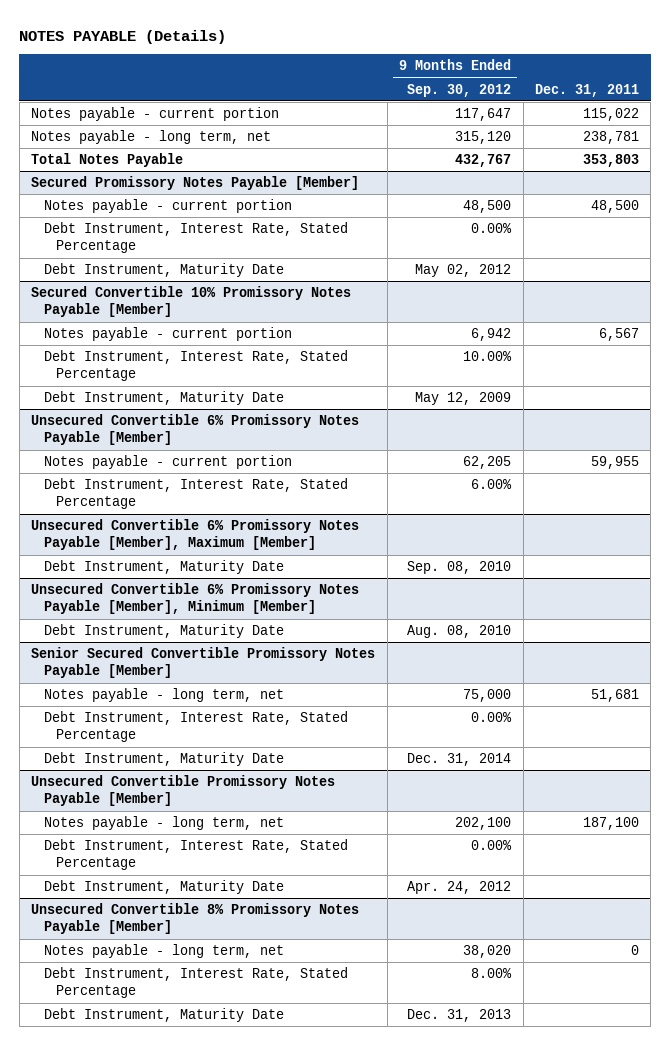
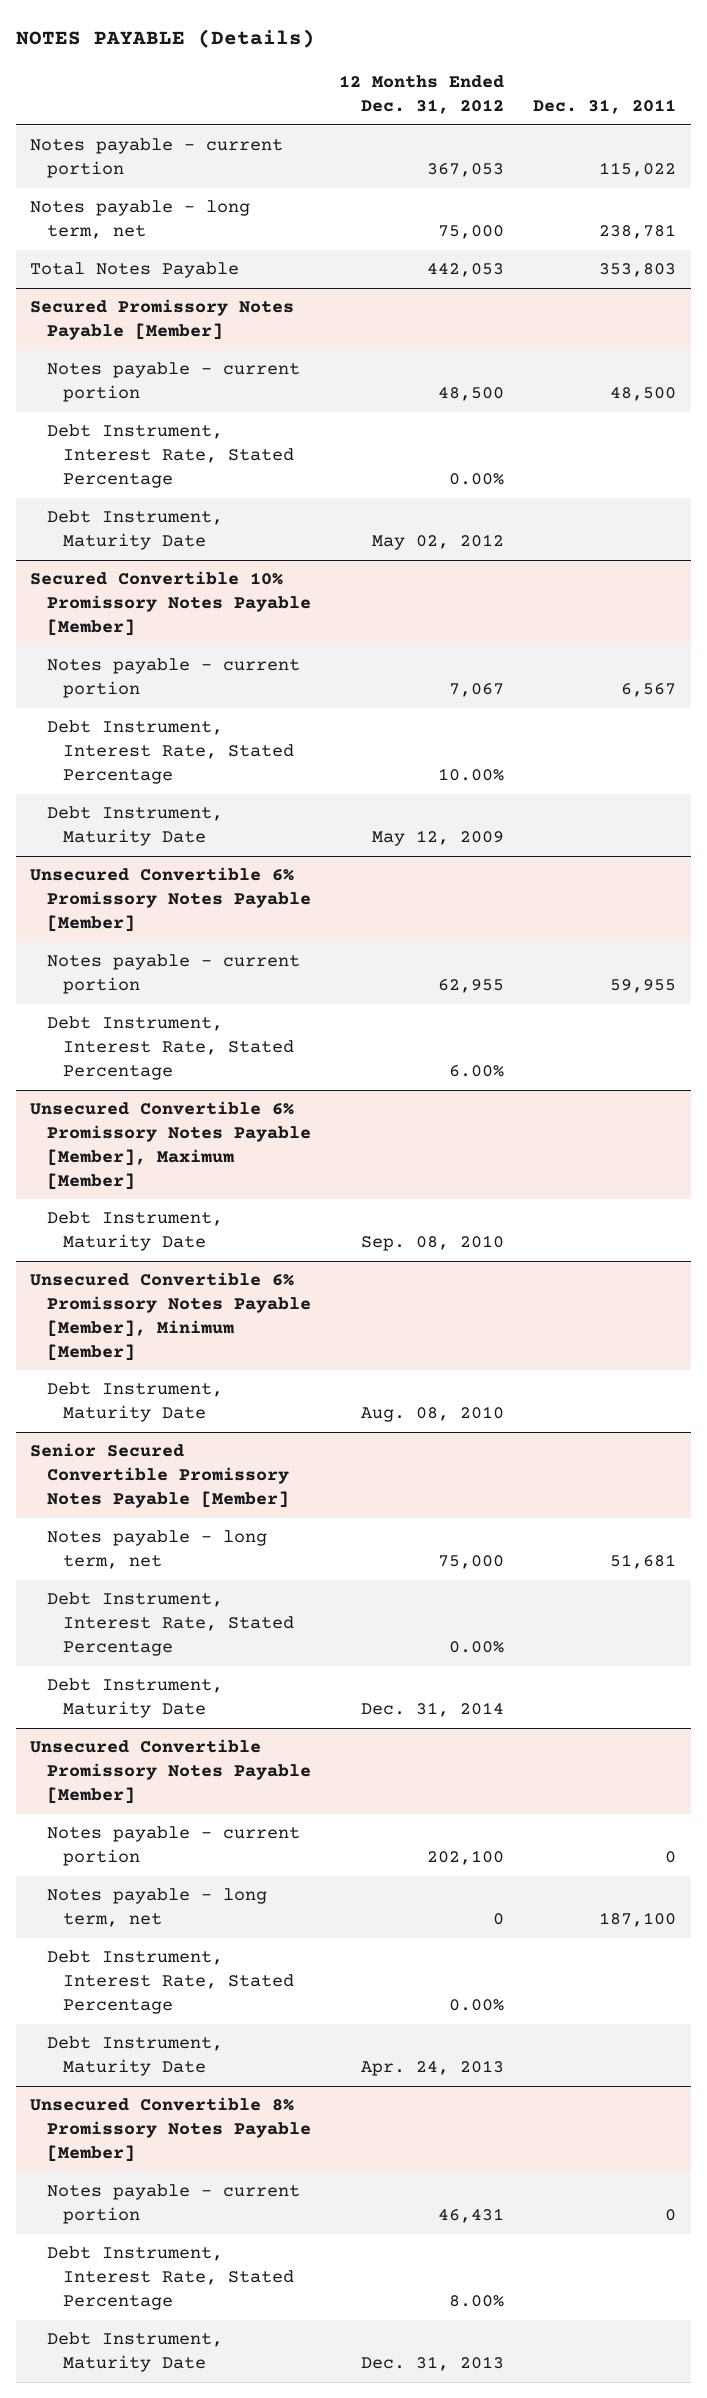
- | 9 Months Ended Sep. 30, 2012 | Dec. 31, 2011
+ | 12 Months Ended Dec. 31, 2012 | Dec. 31, 2011
@ Unsecured Convertible Promissory Notes Payable [Member]
+ Notes payable - current portion | 202,100 | 0
@ Unsecured Convertible 8% Promissory Notes Payable [Member]
- Notes payable - long term, net | 38,020 | 0
+ Notes payable - current portion | 46,431 | 0

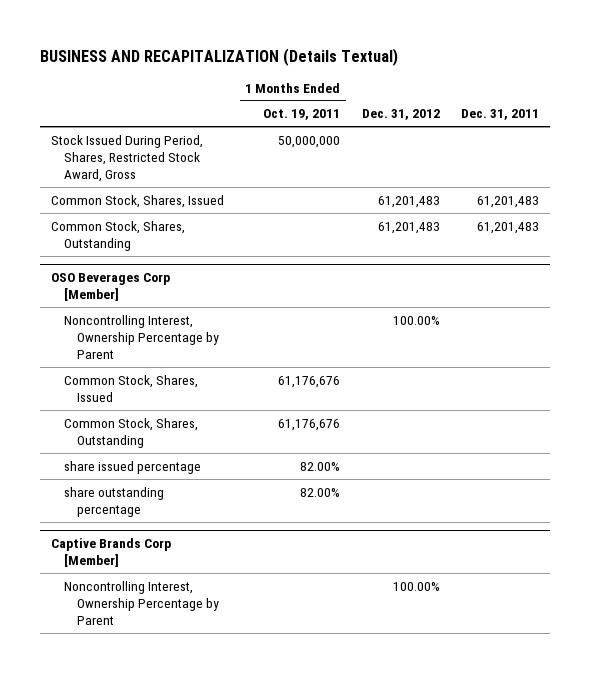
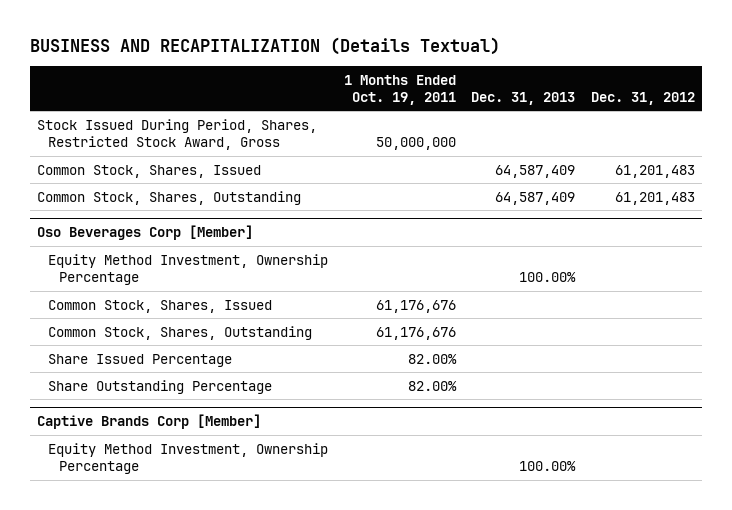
- | 1 Months Ended Oct. 19, 2011 | Dec. 31, 2012 | Dec. 31, 2011
+ | 1 Months Ended Oct. 19, 2011 | Dec. 31, 2013 | Dec. 31, 2012
- OSO Beverages Corp [Member]
- Noncontrolling Interest, Ownership Percentage by Parent | | 100.00% |
+ Oso Beverages Corp [Member]
+ Equity Method Investment, Ownership Percentage | | 100.00% |
- share issued percentage | 82.00% | |
- share outstanding percentage | 82.00% | |
+ Share Issued Percentage | 82.00% | |
+ Share Outstanding Percentage | 82.00% | |
@ Captive Brands Corp [Member]
- Noncontrolling Interest, Ownership Percentage by Parent | | 100.00% |
+ Equity Method Investment, Ownership Percentage | | 100.00% |

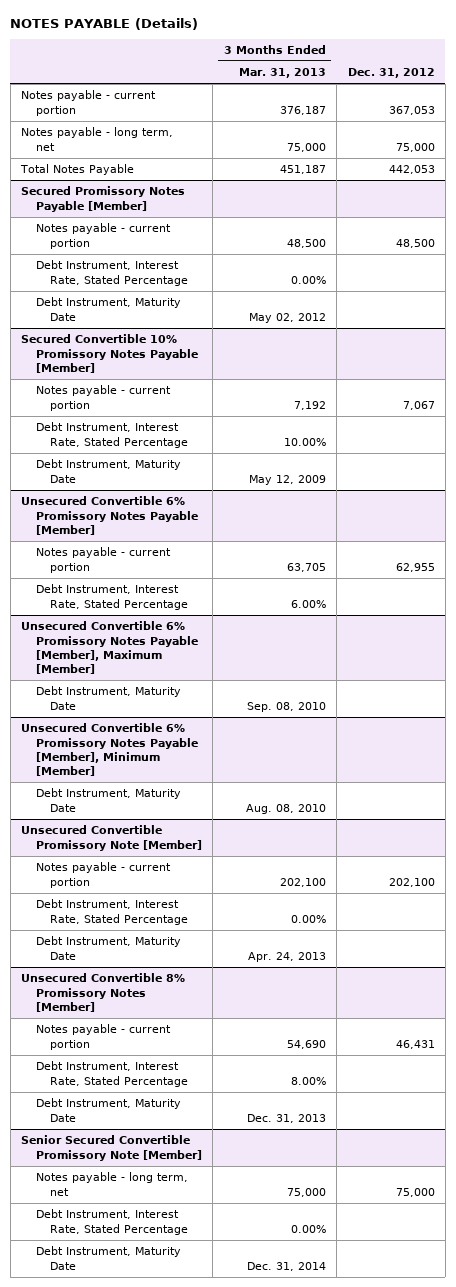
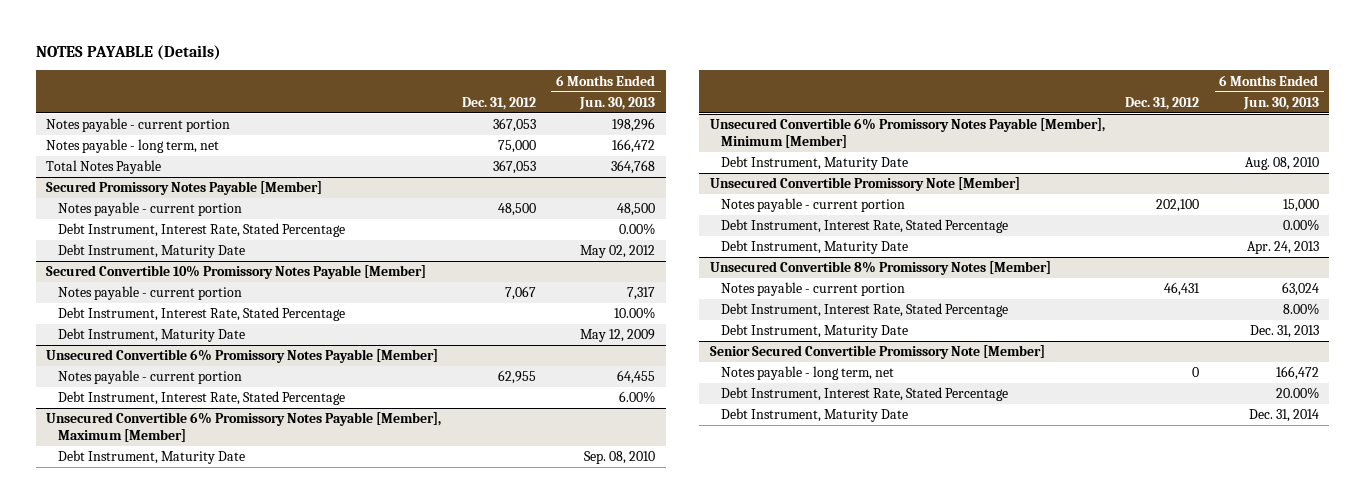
- | 3 Months Ended Mar. 31, 2013 | Dec. 31, 2012
+ | Dec. 31, 2012 | 6 Months Ended Jun. 30, 2013
- Total Notes Payable | 451,187 | 442,053
+ Total Notes Payable | 367,053 | 364,768
@ Senior Secured Convertible Promissory Note [Member]
- Notes payable - long term, net | 75,000 | 75,000
+ Notes payable - long term, net | 0 | 166,472

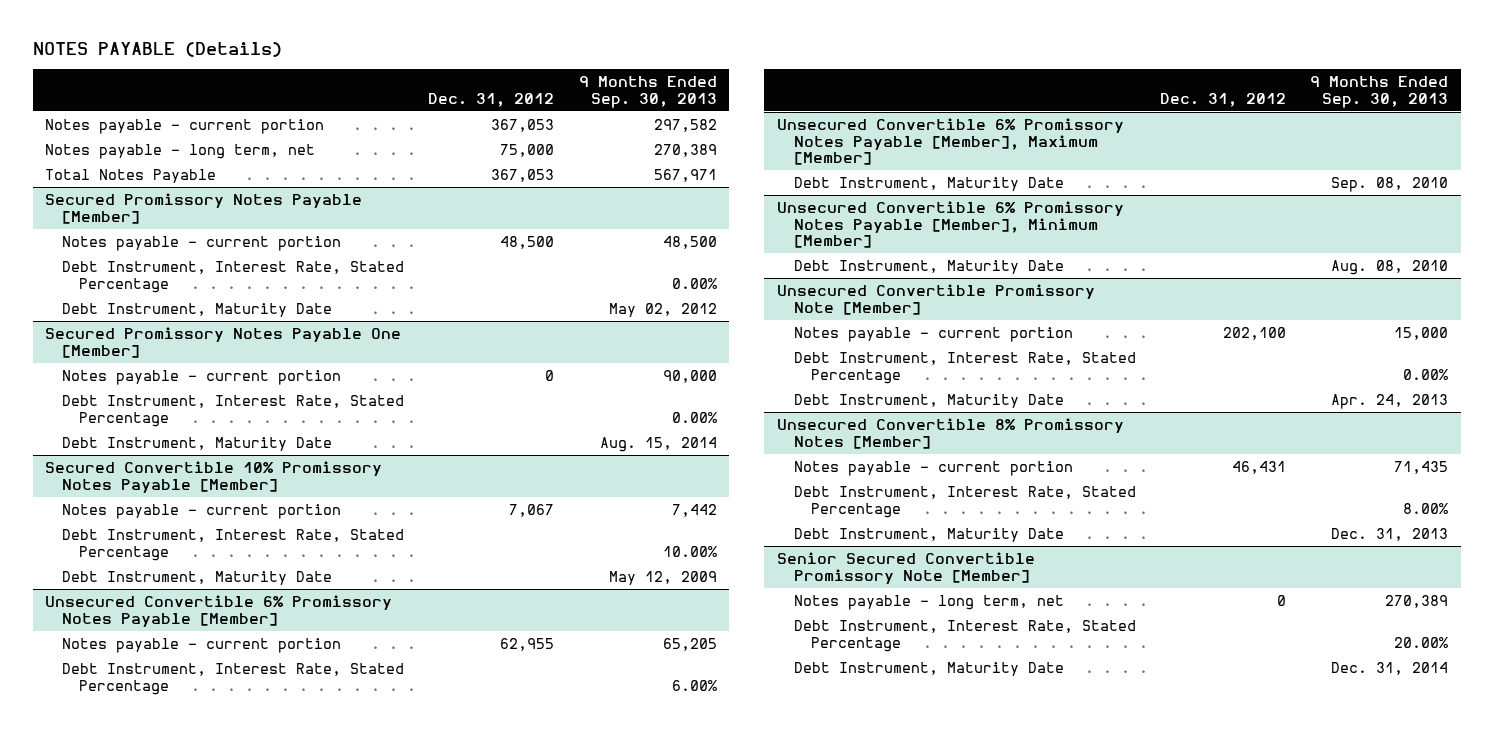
- | Dec. 31, 2012 | 6 Months Ended Jun. 30, 2013
+ | Dec. 31, 2012 | 9 Months Ended Sep. 30, 2013
+ Secured Promissory Notes Payable One [Member]
+ Notes payable - current portion | 0 | 90,000
+ Debt Instrument, Interest Rate, Stated Percentage | | 0.00%
+ Debt Instrument, Maturity Date | | Aug. 15, 2014

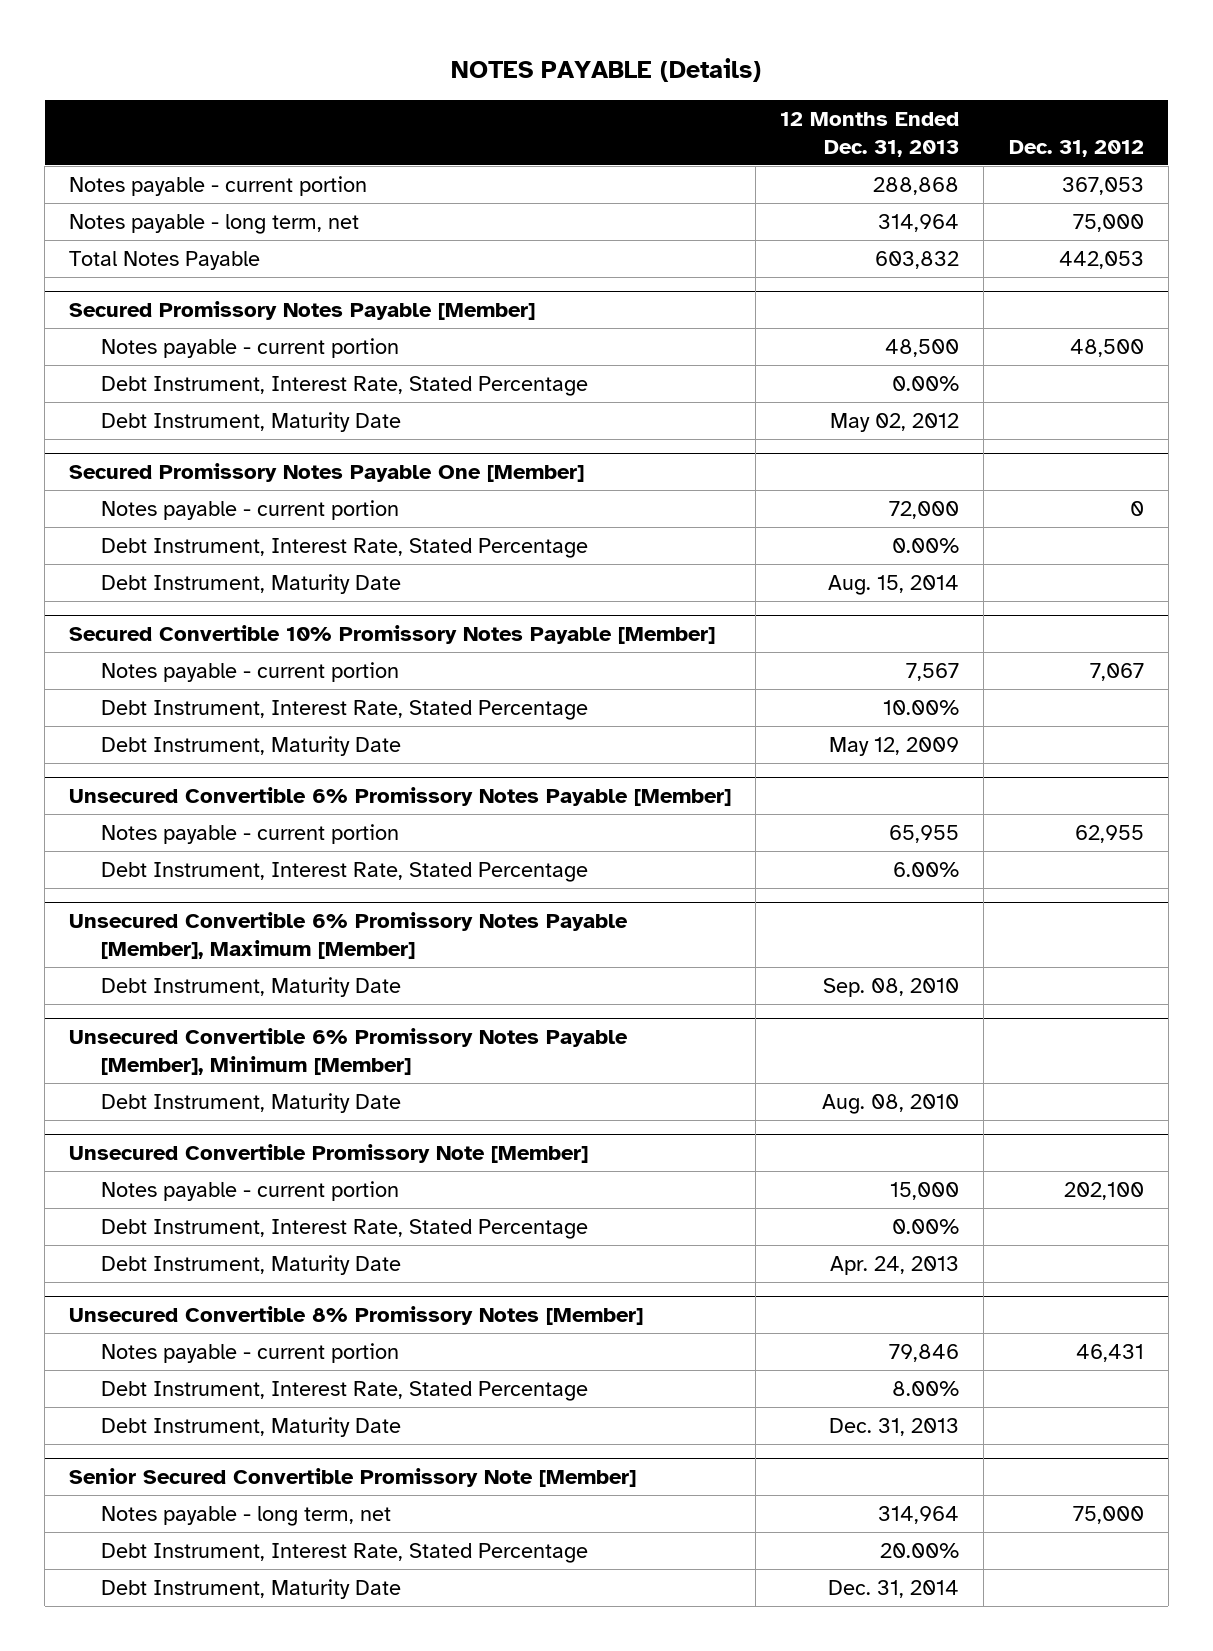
- | Dec. 31, 2012 | 9 Months Ended Sep. 30, 2013
+ | 12 Months Ended Dec. 31, 2013 | Dec. 31, 2012
- Total Notes Payable | 367,053 | 567,971
+ Total Notes Payable | 603,832 | 442,053
@ Senior Secured Convertible Promissory Note [Member]
- Notes payable - long term, net | 0 | 270,389
+ Notes payable - long term, net | 314,964 | 75,000

